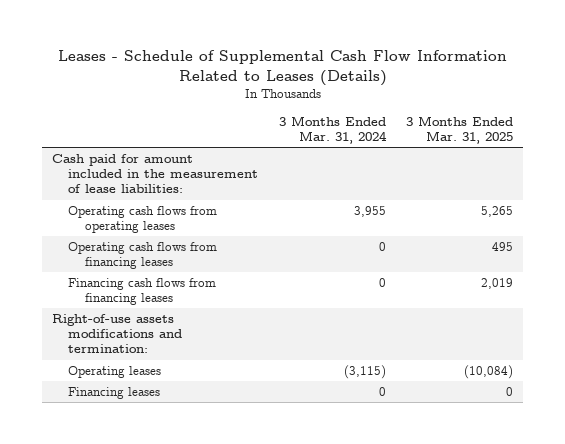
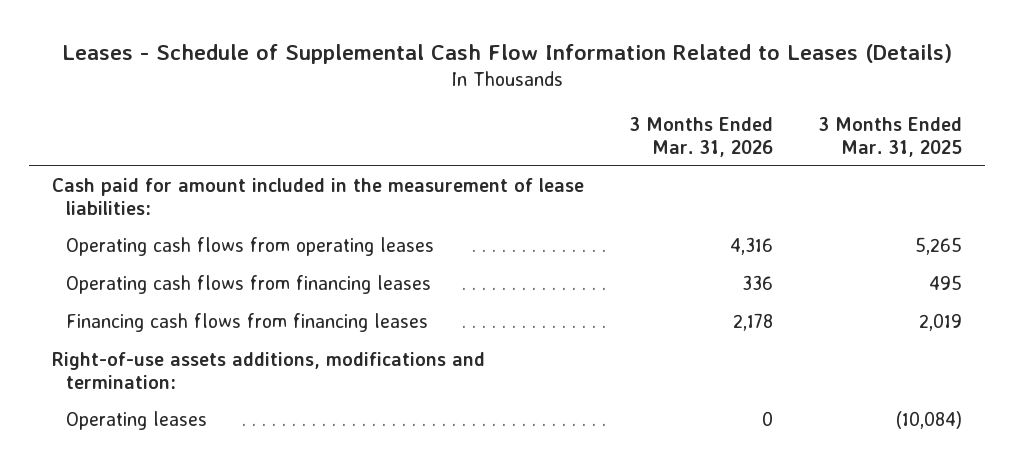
- | 3 Months Ended Mar. 31, 2024 | 3 Months Ended Mar. 31, 2025
+ | 3 Months Ended Mar. 31, 2026 | 3 Months Ended Mar. 31, 2025
- Right-of-use assets modifications and termination:
+ Right-of-use assets additions, modifications and termination:
- Financing leases | 0 | 0

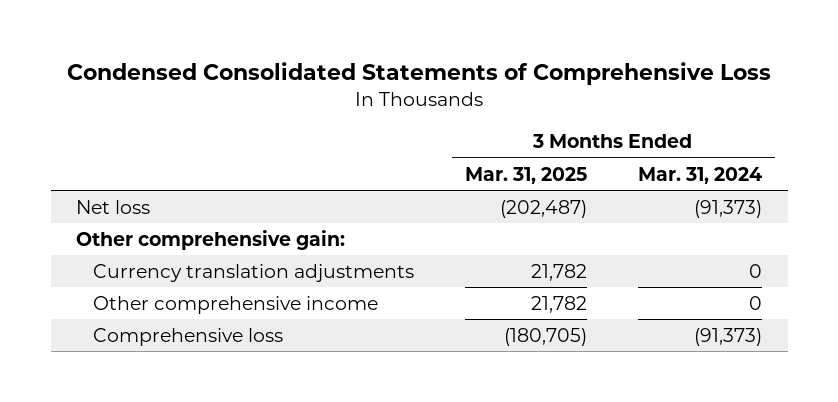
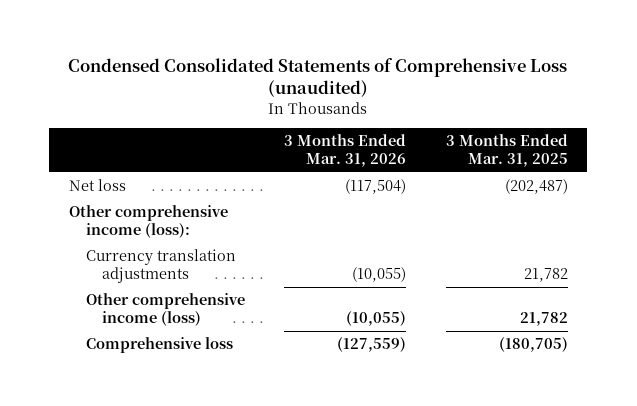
- Condensed Consolidated Statements of Comprehensive Loss
+ Condensed Consolidated Statements of Comprehensive Loss (unaudited)
- | 3 Months Ended Mar. 31, 2025 | 3 Months Ended Mar. 31, 2024
+ | 3 Months Ended Mar. 31, 2026 | 3 Months Ended Mar. 31, 2025
- Other comprehensive gain:
+ Other comprehensive income (loss):
- Other comprehensive income | 21,782 | 0
+ Other comprehensive income (loss) | (10,055) | 21,782

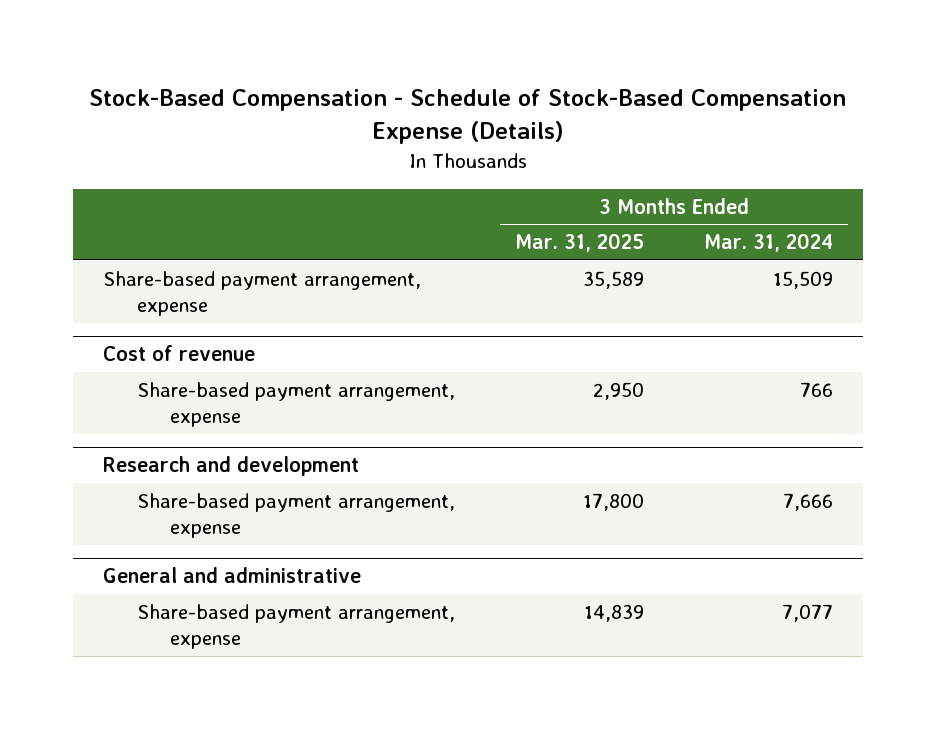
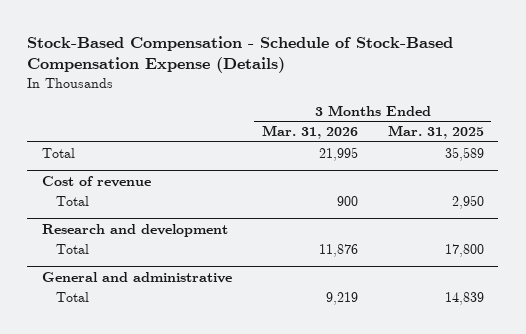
- | 3 Months Ended Mar. 31, 2025 | 3 Months Ended Mar. 31, 2024
+ | 3 Months Ended Mar. 31, 2026 | 3 Months Ended Mar. 31, 2025
- Share-based payment arrangement, expense | 35,589 | 15,509
+ Total | 21,995 | 35,589
@ Cost of revenue
- Share-based payment arrangement, expense | 2,950 | 766
+ Total | 900 | 2,950
@ Research and development
- Share-based payment arrangement, expense | 17,800 | 7,666
+ Total | 11,876 | 17,800
@ General and administrative
- Share-based payment arrangement, expense | 14,839 | 7,077
+ Total | 9,219 | 14,839

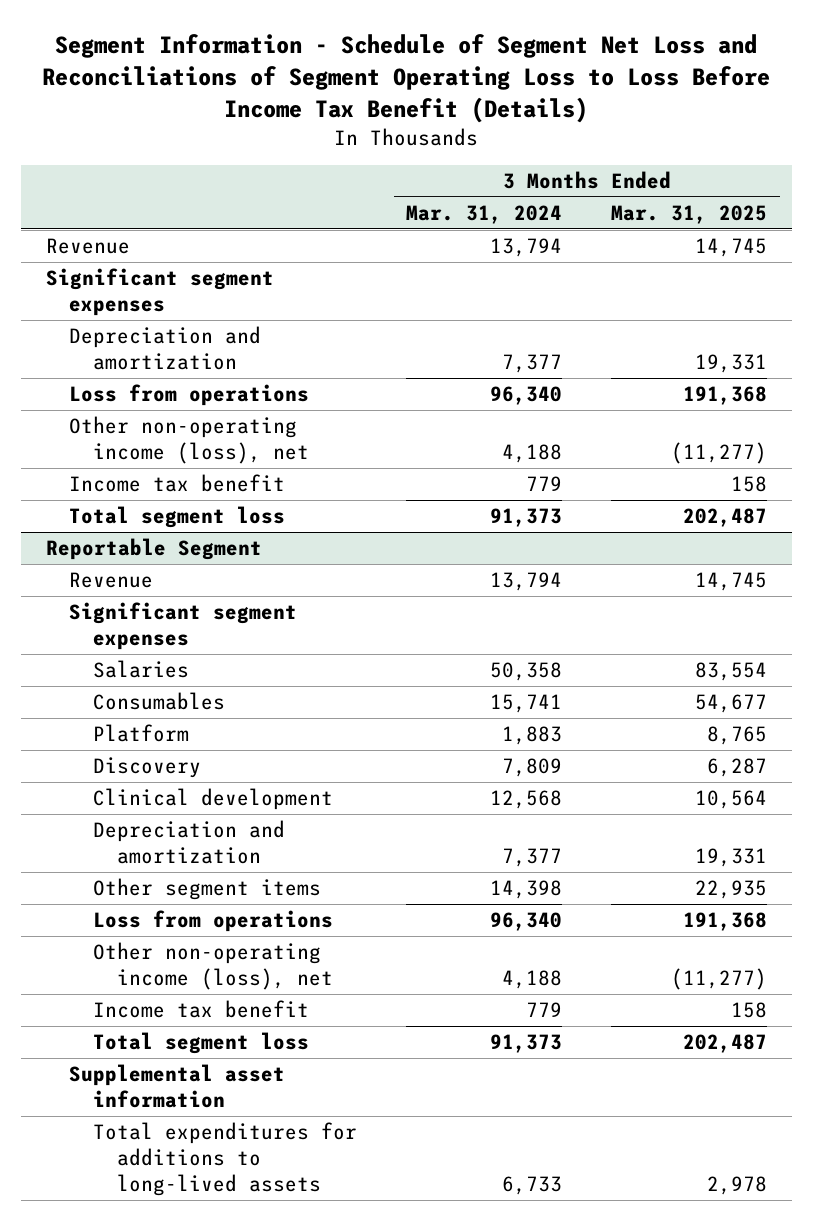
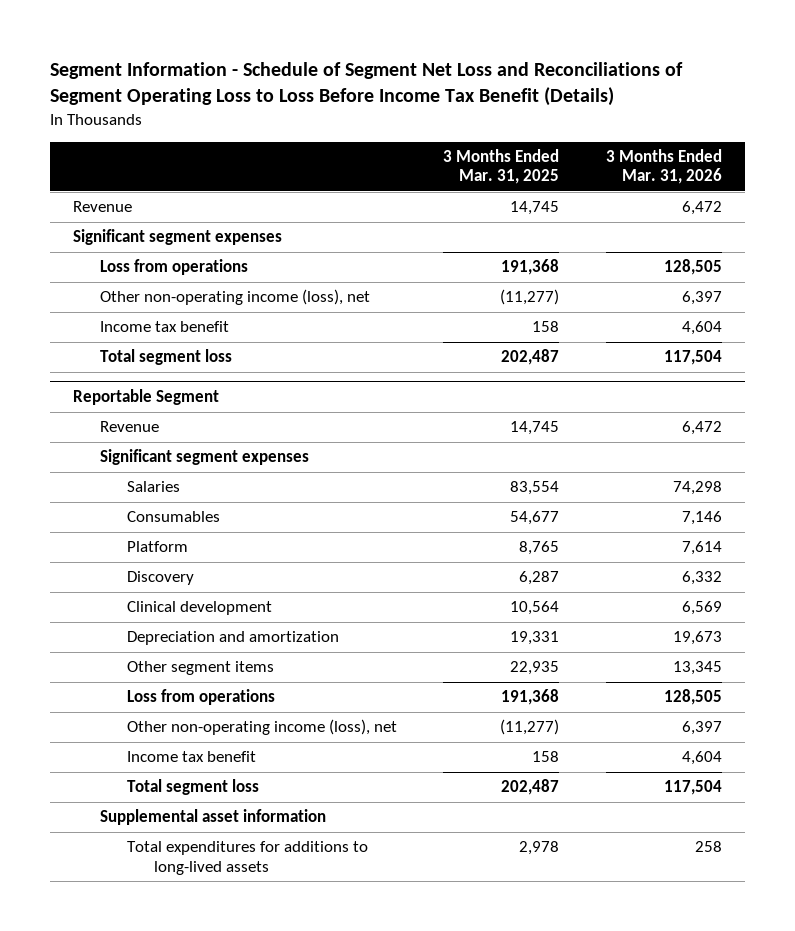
- | 3 Months Ended Mar. 31, 2024 | 3 Months Ended Mar. 31, 2025
+ | 3 Months Ended Mar. 31, 2025 | 3 Months Ended Mar. 31, 2026
- Depreciation and amortization | 7,377 | 19,331

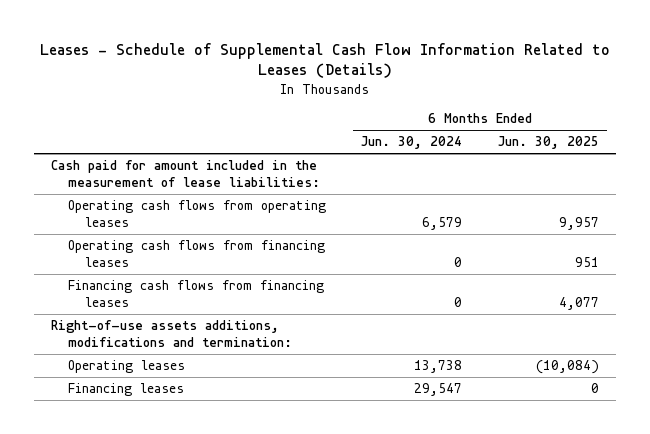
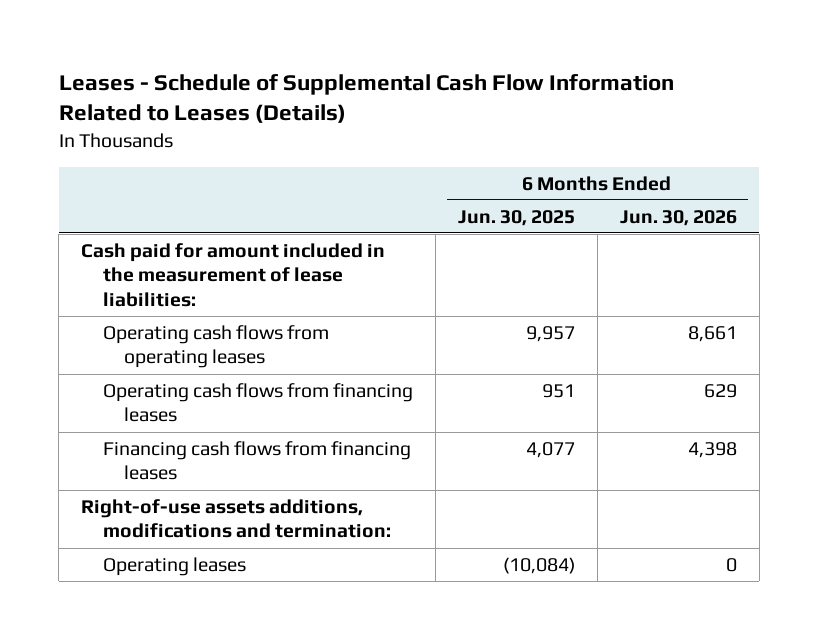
- | 6 Months Ended Jun. 30, 2024 | 6 Months Ended Jun. 30, 2025
+ | 6 Months Ended Jun. 30, 2025 | 6 Months Ended Jun. 30, 2026
- Financing leases | 29,547 | 0

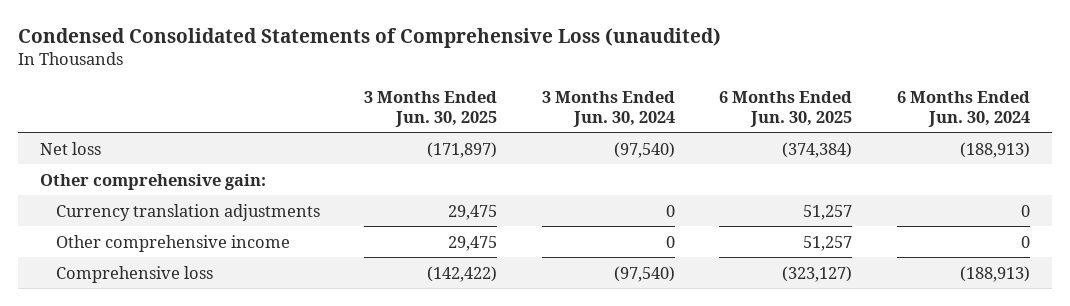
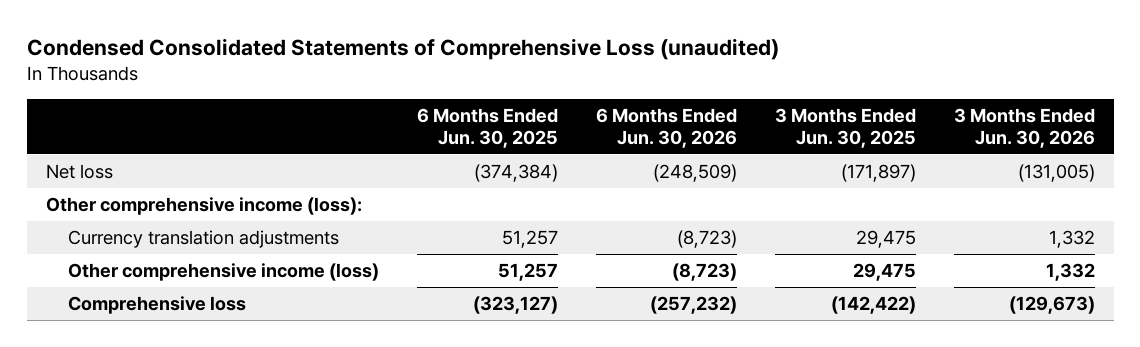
- | 3 Months Ended Jun. 30, 2025 | 3 Months Ended Jun. 30, 2024 | 6 Months Ended Jun. 30, 2025 | 6 Months Ended Jun. 30, 2024
+ | 6 Months Ended Jun. 30, 2025 | 6 Months Ended Jun. 30, 2026 | 3 Months Ended Jun. 30, 2025 | 3 Months Ended Jun. 30, 2026
- Other comprehensive gain:
+ Other comprehensive income (loss):
- Other comprehensive income | 29,475 | 0 | 51,257 | 0
+ Other comprehensive income (loss) | 51,257 | (8,723) | 29,475 | 1,332

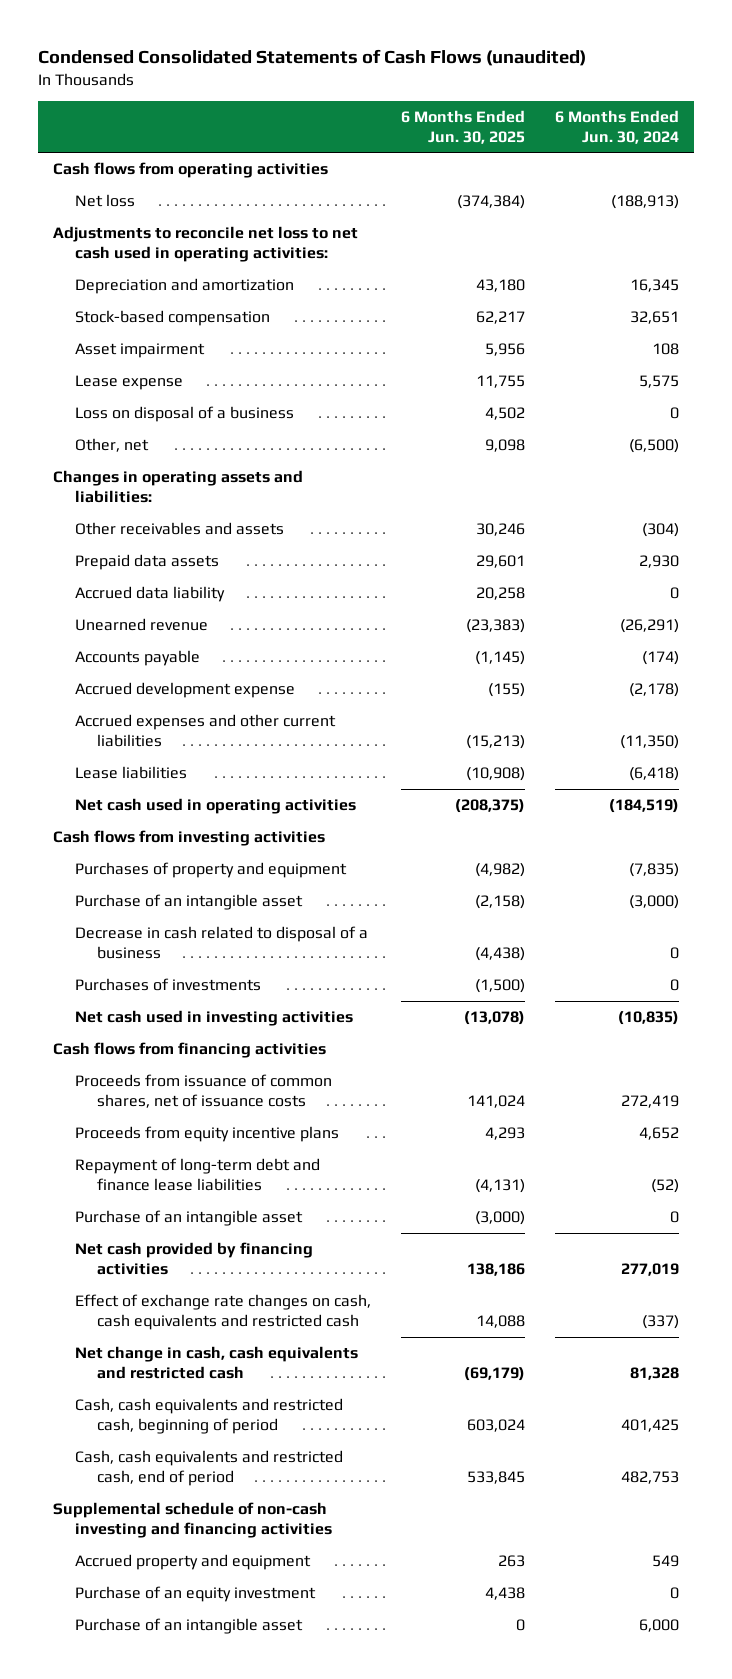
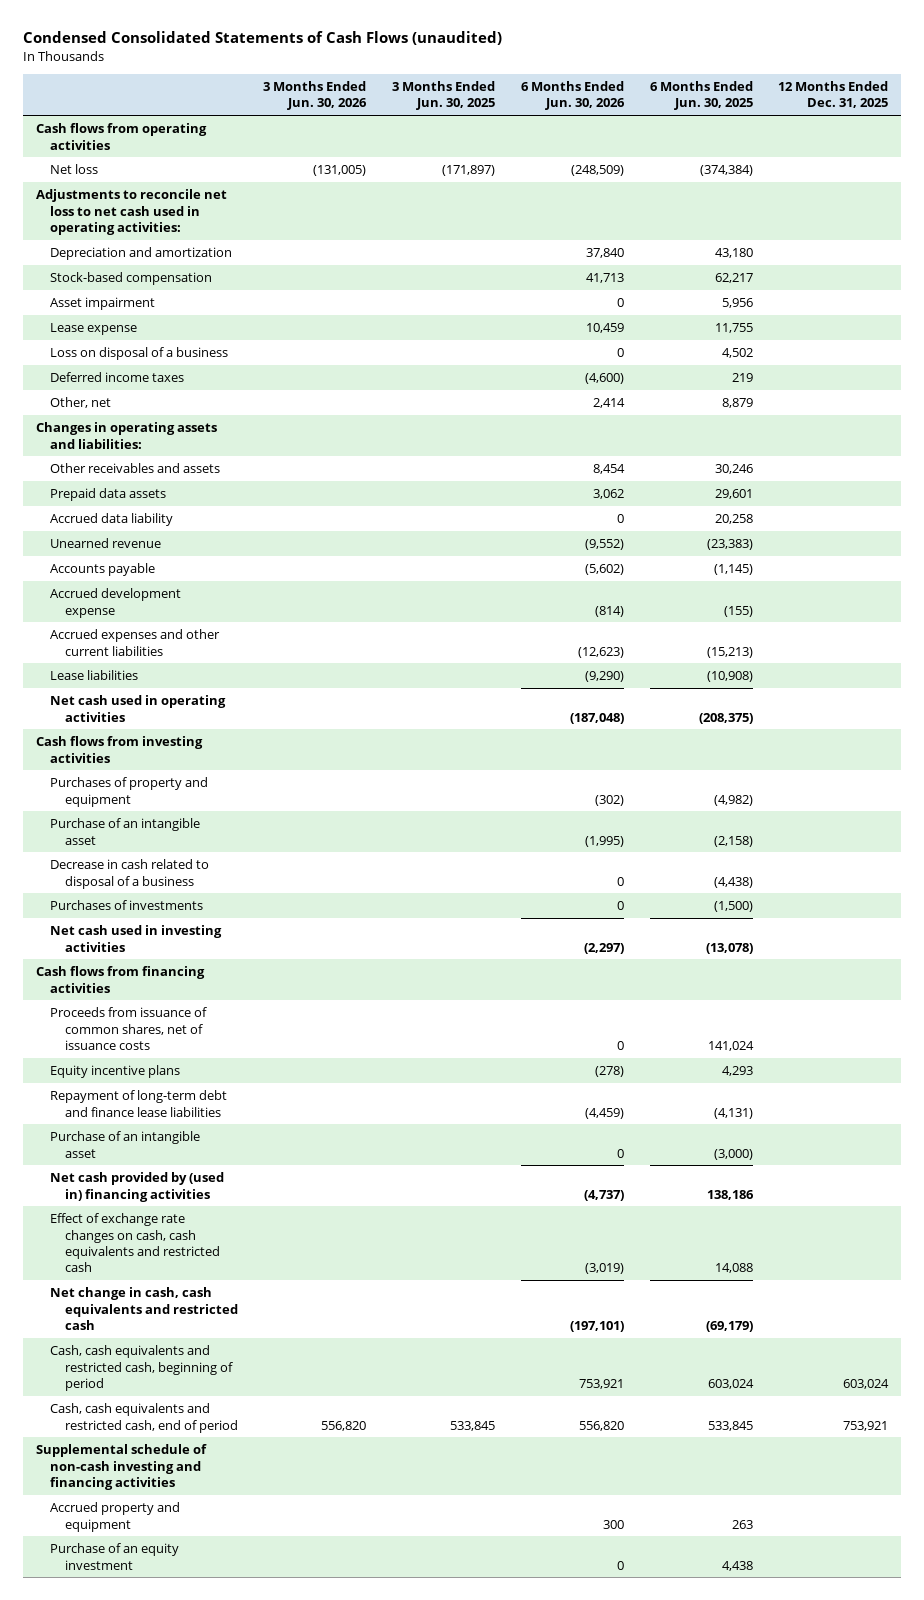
- | 6 Months Ended Jun. 30, 2025 | 6 Months Ended Jun. 30, 2024
+ | 3 Months Ended Jun. 30, 2026 | 3 Months Ended Jun. 30, 2025 | 6 Months Ended Jun. 30, 2026 | 6 Months Ended Jun. 30, 2025 | 12 Months Ended Dec. 31, 2025
- Other, net | 9,098 | (6,500)
+ Deferred income taxes | | | (4,600) | 219 |
+ Other, net | | | 2,414 | 8,879 |
- Proceeds from equity incentive plans | 4,293 | 4,652
+ Equity incentive plans | | | (278) | 4,293 |
- Net cash provided by financing activities | 138,186 | 277,019
+ Net cash provided by (used in) financing activities | | | (4,737) | 138,186 |
- Purchase of an intangible asset | 0 | 6,000

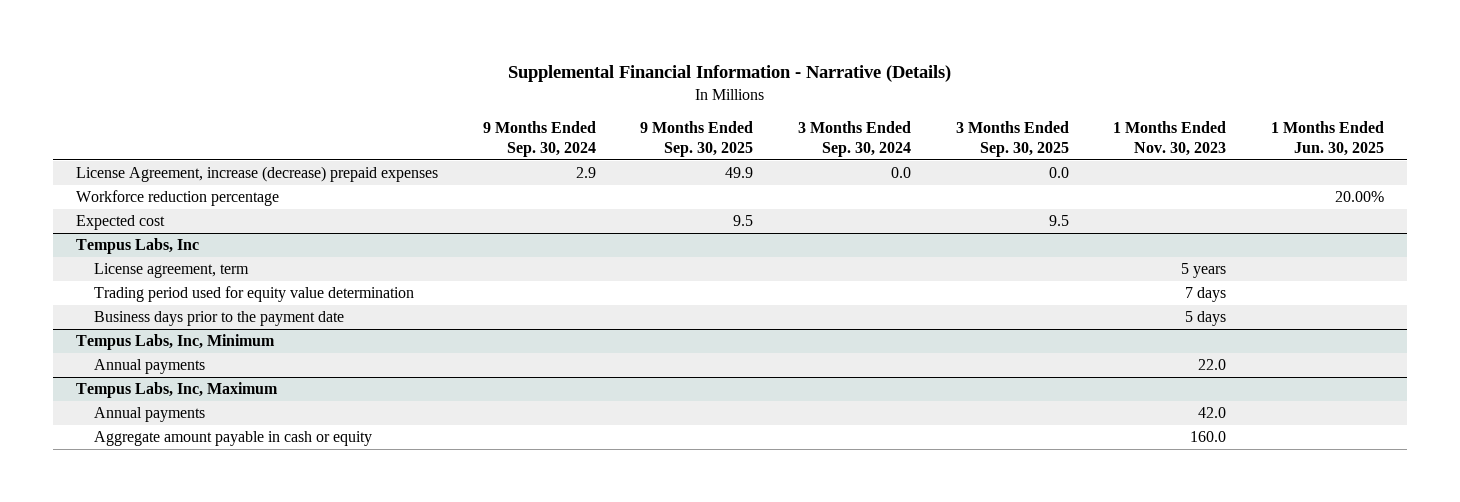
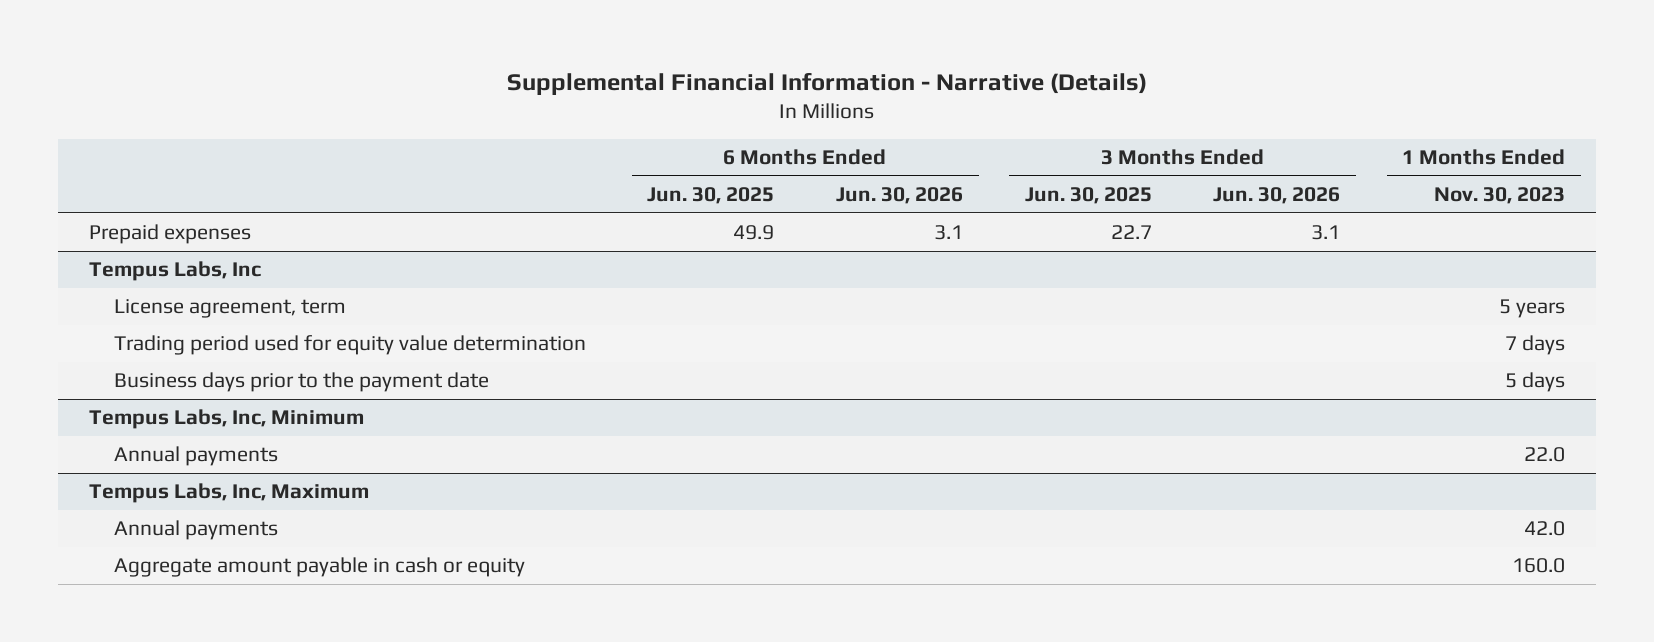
- | 9 Months Ended Sep. 30, 2024 | 9 Months Ended Sep. 30, 2025 | 3 Months Ended Sep. 30, 2024 | 3 Months Ended Sep. 30, 2025 | 1 Months Ended Nov. 30, 2023 | 1 Months Ended Jun. 30, 2025
+ | 6 Months Ended Jun. 30, 2025 | 6 Months Ended Jun. 30, 2026 | 3 Months Ended Jun. 30, 2025 | 3 Months Ended Jun. 30, 2026 | 1 Months Ended Nov. 30, 2023
- License Agreement, increase (decrease) prepaid expenses | 2.9 | 49.9 | 0.0 | 0.0 | |
- Workforce reduction percentage | | | | | | 20.00%
- Expected cost | | 9.5 | | 9.5 | |
+ Prepaid expenses | 49.9 | 3.1 | 22.7 | 3.1 |

